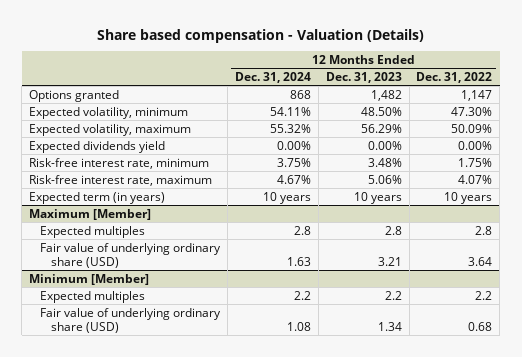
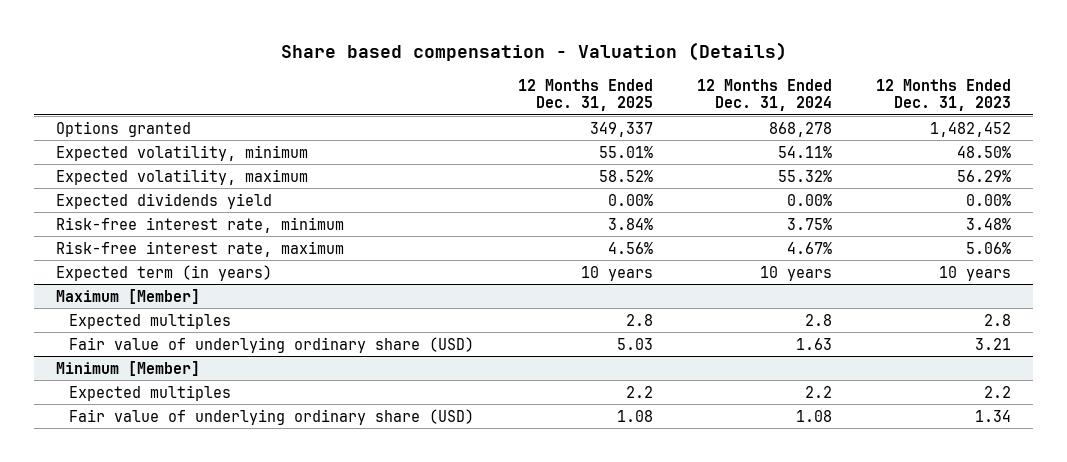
- | 12 Months Ended Dec. 31, 2024 | 12 Months Ended Dec. 31, 2023 | 12 Months Ended Dec. 31, 2022
+ | 12 Months Ended Dec. 31, 2025 | 12 Months Ended Dec. 31, 2024 | 12 Months Ended Dec. 31, 2023
- Options granted | 868 | 1,482 | 1,147
+ Options granted | 349,337 | 868,278 | 1,482,452

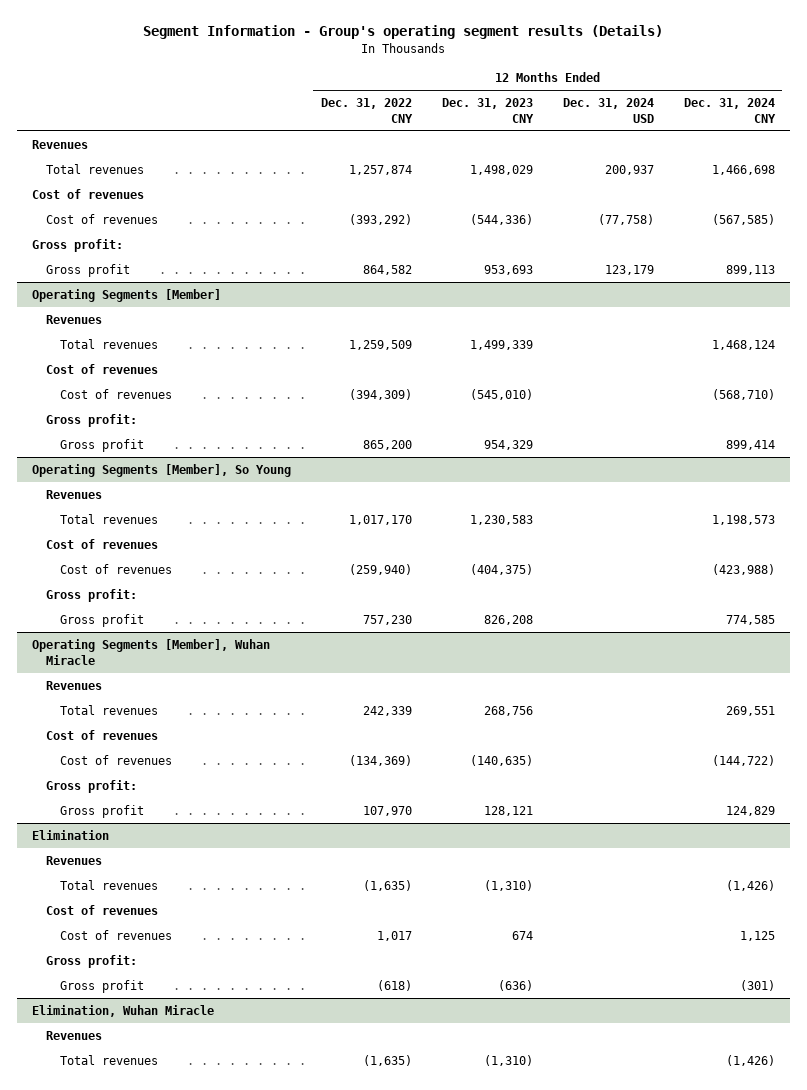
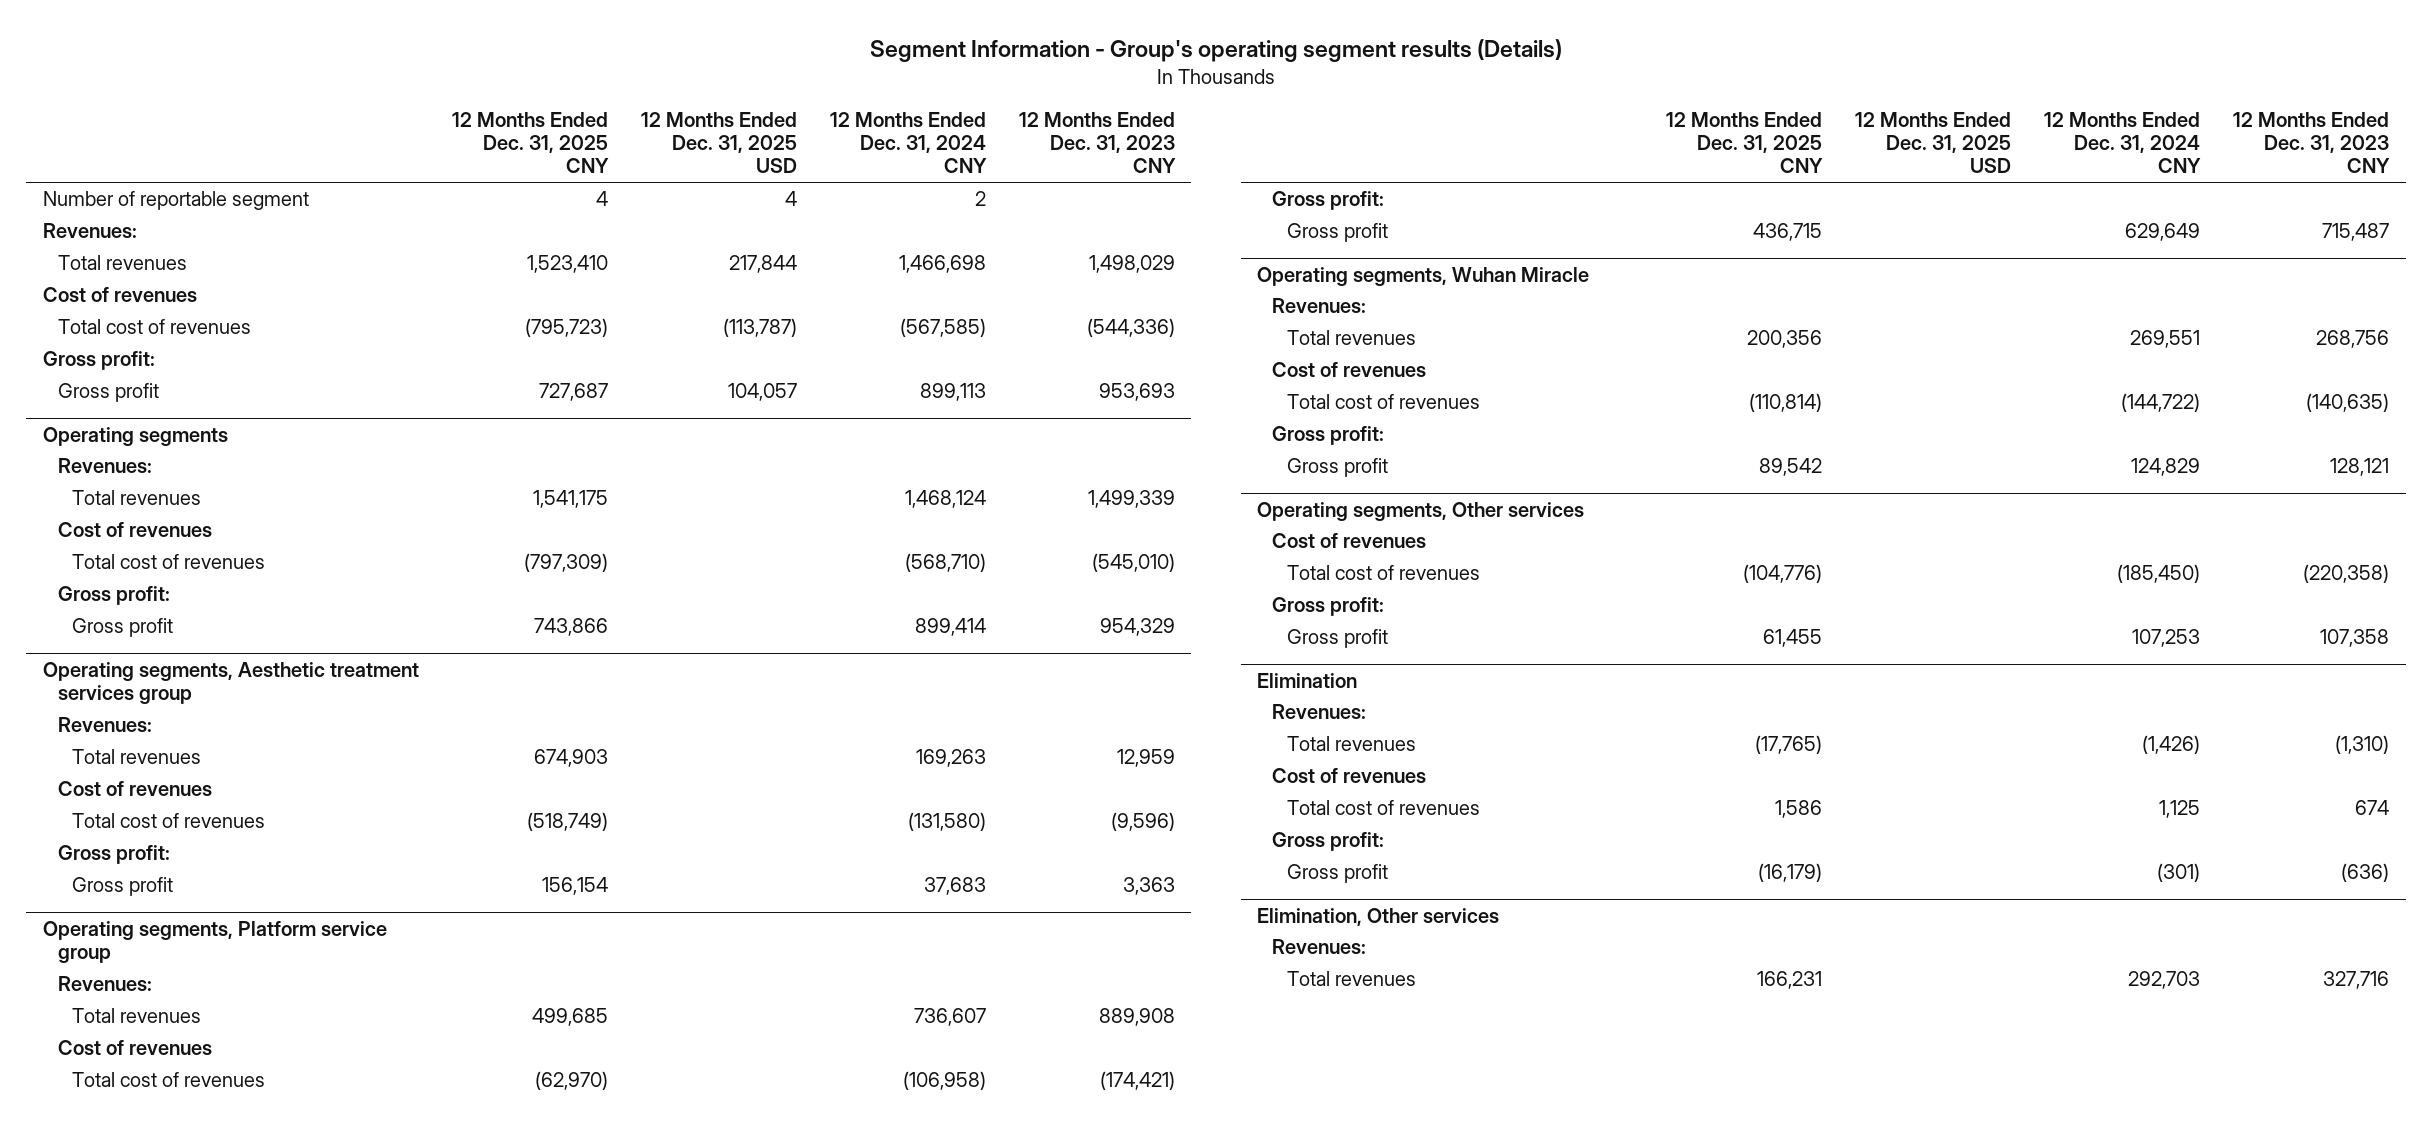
- | 12 Months Ended Dec. 31, 2022 CNY | 12 Months Ended Dec. 31, 2023 CNY | 12 Months Ended Dec. 31, 2024 USD | 12 Months Ended Dec. 31, 2024 CNY
+ | 12 Months Ended Dec. 31, 2025 CNY | 12 Months Ended Dec. 31, 2025 USD | 12 Months Ended Dec. 31, 2024 CNY | 12 Months Ended Dec. 31, 2023 CNY
- Revenues
+ Number of reportable segment | 4 | 4 | 2 |
+ Revenues:
- Cost of revenues | (393,292) | (544,336) | (77,758) | (567,585)
+ Total cost of revenues | (795,723) | (113,787) | (567,585) | (544,336)
- Operating Segments [Member]
- Revenues
+ Operating segments
+ Revenues:
- Cost of revenues | (394,309) | (545,010) | | (568,710)
+ Total cost of revenues | (797,309) | | (568,710) | (545,010)
- Operating Segments [Member], So Young
- Revenues
- Total revenues | 1,017,170 | 1,230,583 | | 1,198,573
+ Operating segments, Aesthetic treatment services group
+ Revenues:
+ Total revenues | 674,903 | | 169,263 | 12,959
- Cost of revenues | (259,940) | (404,375) | | (423,988)
+ Total cost of revenues | (518,749) | | (131,580) | (9,596)
- Gross profit | 757,230 | 826,208 | | 774,585
- Operating Segments [Member], Wuhan Miracle
- Revenues
+ Gross profit | 156,154 | | 37,683 | 3,363
+ Operating segments, Platform service group
+ Revenues:
+ Total revenues | 499,685 | | 736,607 | 889,908
+ Cost of revenues
+ Total cost of revenues | (62,970) | | (106,958) | (174,421)
+ Gross profit:
+ Gross profit | 436,715 | | 629,649 | 715,487
+ Operating segments, Wuhan Miracle
+ Revenues:
- Cost of revenues | (134,369) | (140,635) | | (144,722)
+ Total cost of revenues | (110,814) | | (144,722) | (140,635)
+ Operating segments, Other services
+ Cost of revenues
+ Total cost of revenues | (104,776) | | (185,450) | (220,358)
+ Gross profit:
+ Gross profit | 61,455 | | 107,253 | 107,358
@ Elimination
- Revenues
+ Revenues:
- Cost of revenues | 1,017 | 674 | | 1,125
+ Total cost of revenues | 1,586 | | 1,125 | 674
- Elimination, Wuhan Miracle
- Revenues
- Total revenues | (1,635) | (1,310) | | (1,426)
+ Elimination, Other services
+ Revenues:
+ Total revenues | 166,231 | | 292,703 | 327,716

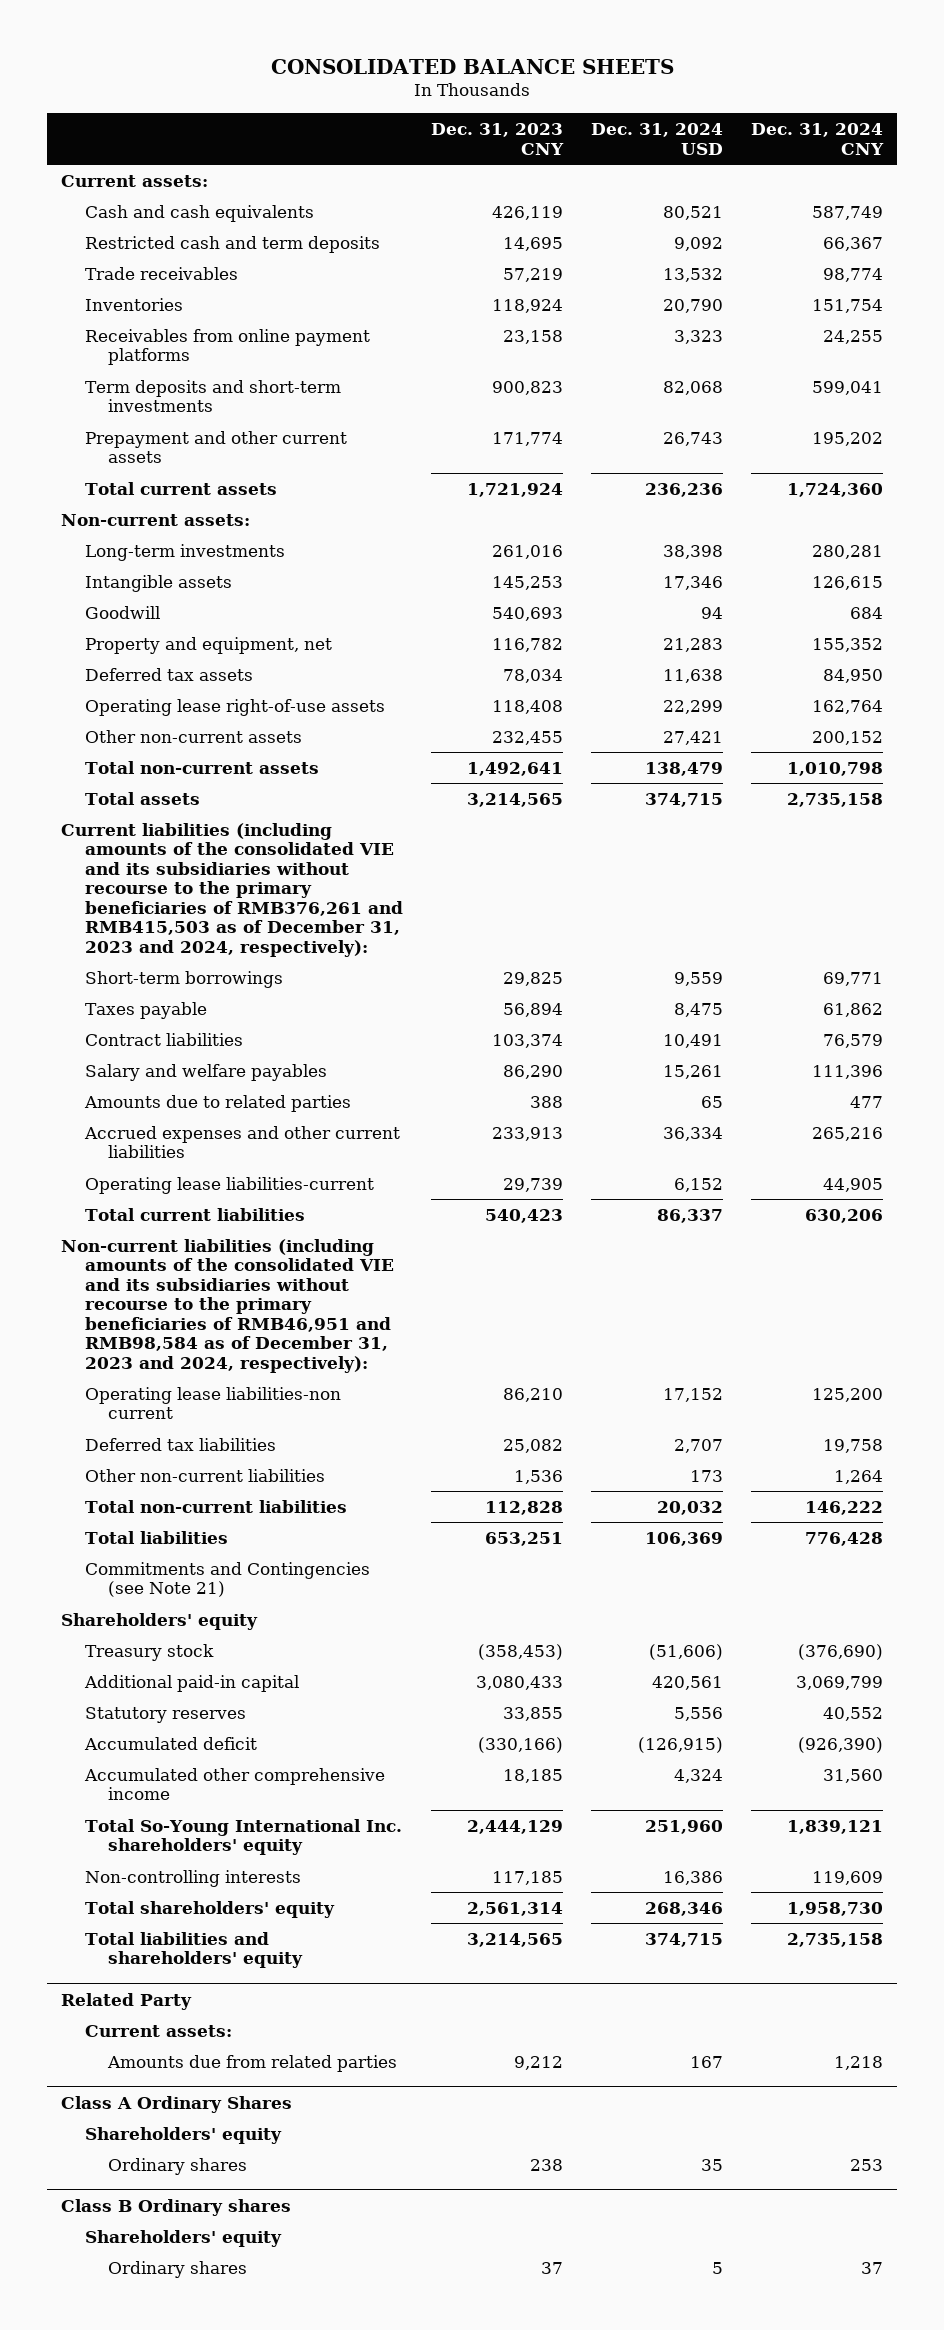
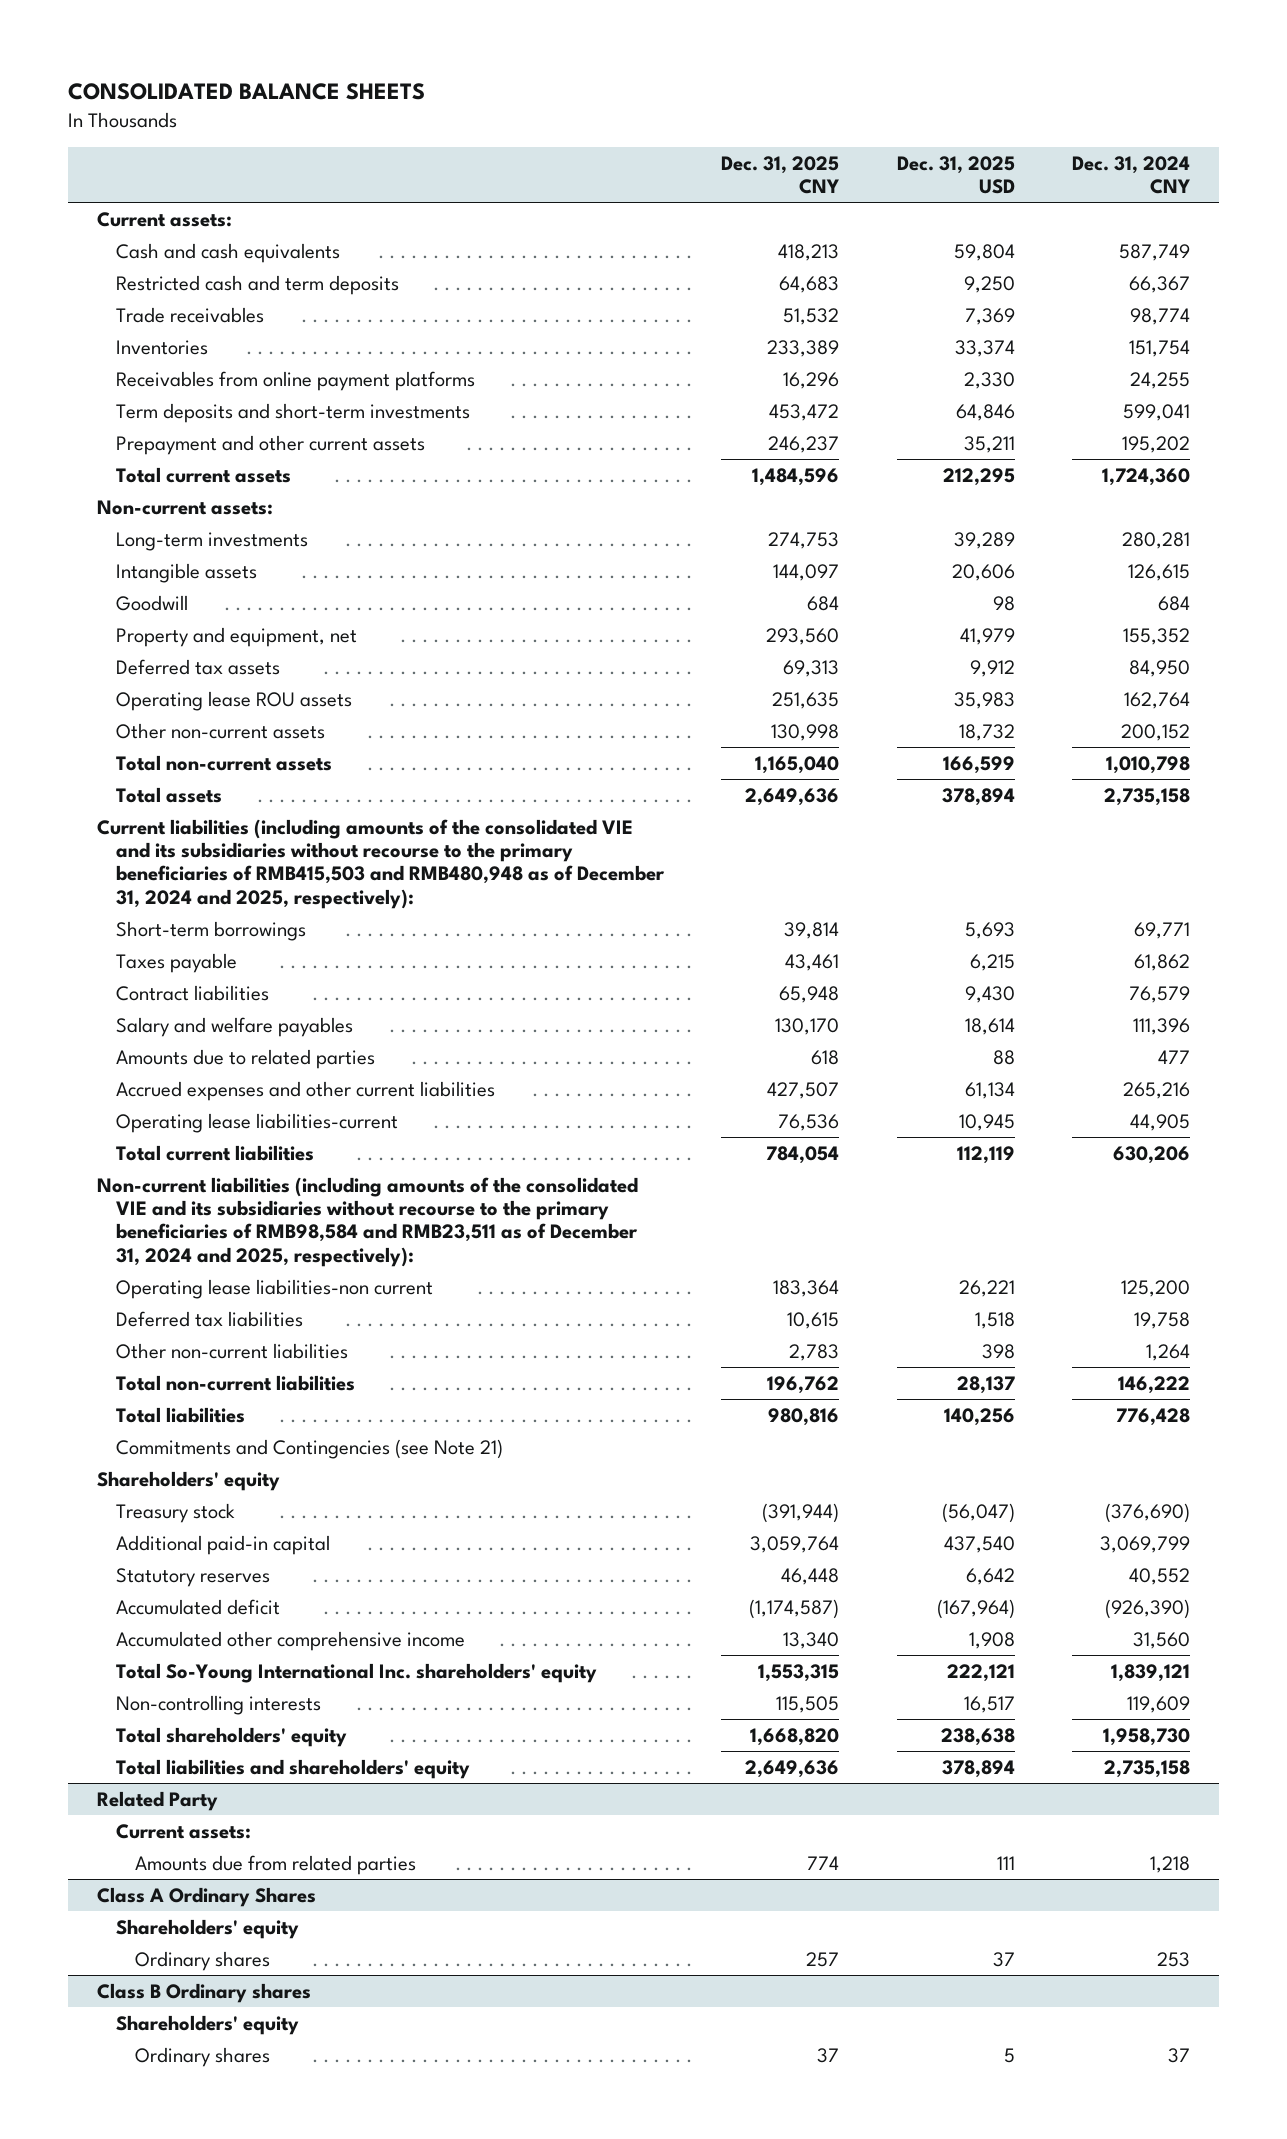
- | Dec. 31, 2023 CNY | Dec. 31, 2024 USD | Dec. 31, 2024 CNY
+ | Dec. 31, 2025 CNY | Dec. 31, 2025 USD | Dec. 31, 2024 CNY
- Operating lease right-of-use assets | 118,408 | 22,299 | 162,764
+ Operating lease ROU assets | 251,635 | 35,983 | 162,764
- Current liabilities (including amounts of the consolidated VIE and its subsidiaries without recourse to the primary beneficiaries of RMB376,261 and RMB415,503 as of December 31, 2023 and 2024, respectively):
+ Current liabilities (including amounts of the consolidated VIE and its subsidiaries without recourse to the primary beneficiaries of RMB415,503 and RMB480,948 as of December 31, 2024 and 2025, respectively):
- Non-current liabilities (including amounts of the consolidated VIE and its subsidiaries without recourse to the primary beneficiaries of RMB46,951 and RMB98,584 as of December 31, 2023 and 2024, respectively):
+ Non-current liabilities (including amounts of the consolidated VIE and its subsidiaries without recourse to the primary beneficiaries of RMB98,584 and RMB23,511 as of December 31, 2024 and 2025, respectively):

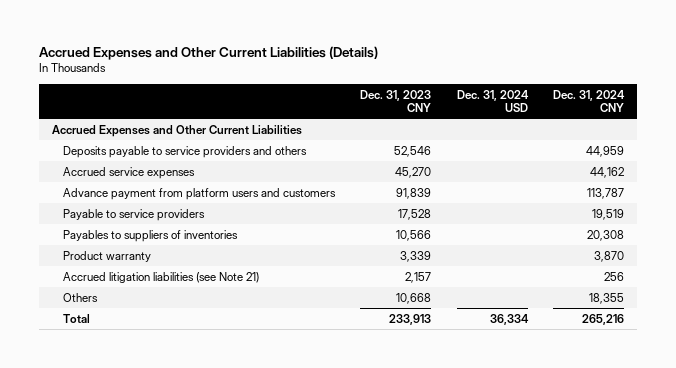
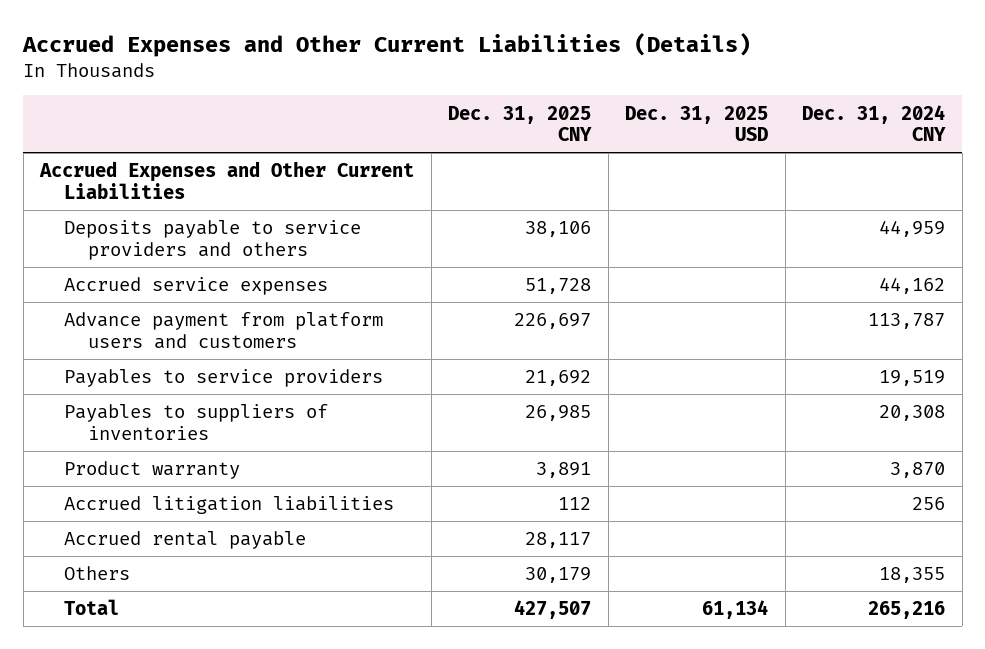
- | Dec. 31, 2023 CNY | Dec. 31, 2024 USD | Dec. 31, 2024 CNY
+ | Dec. 31, 2025 CNY | Dec. 31, 2025 USD | Dec. 31, 2024 CNY
- Payable to service providers | 17,528 | | 19,519
+ Payables to service providers | 21,692 | | 19,519
- Accrued litigation liabilities (see Note 21) | 2,157 | | 256
+ Accrued litigation liabilities | 112 | | 256
+ Accrued rental payable | 28,117 | |

